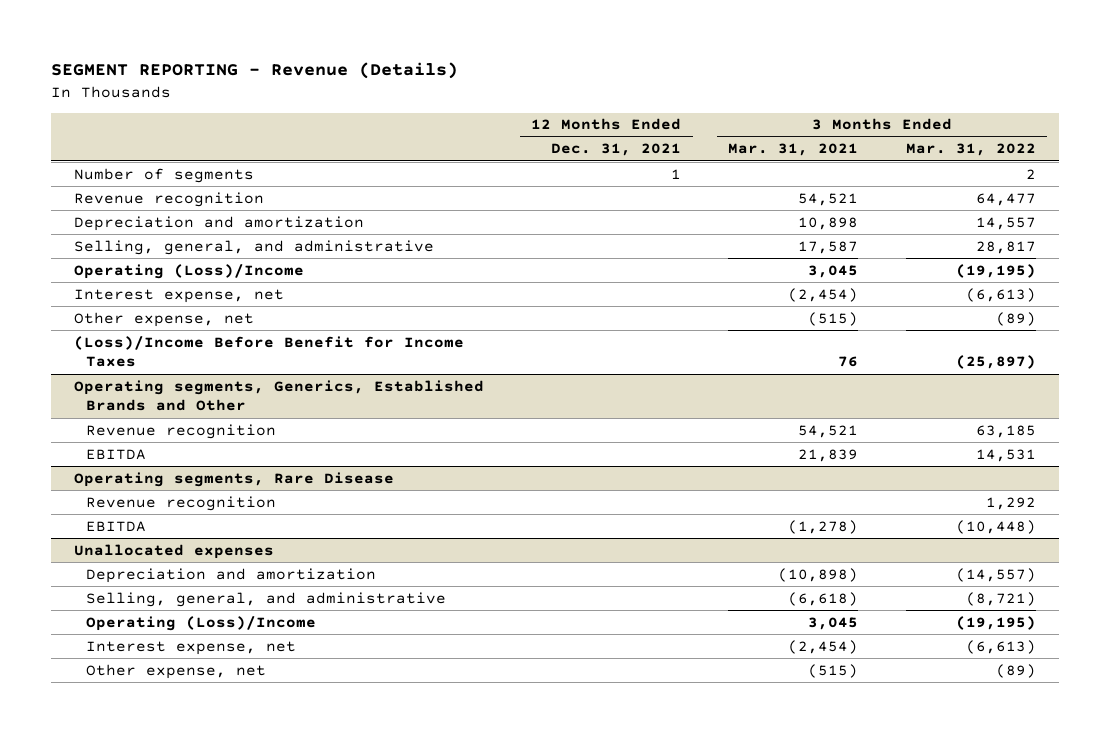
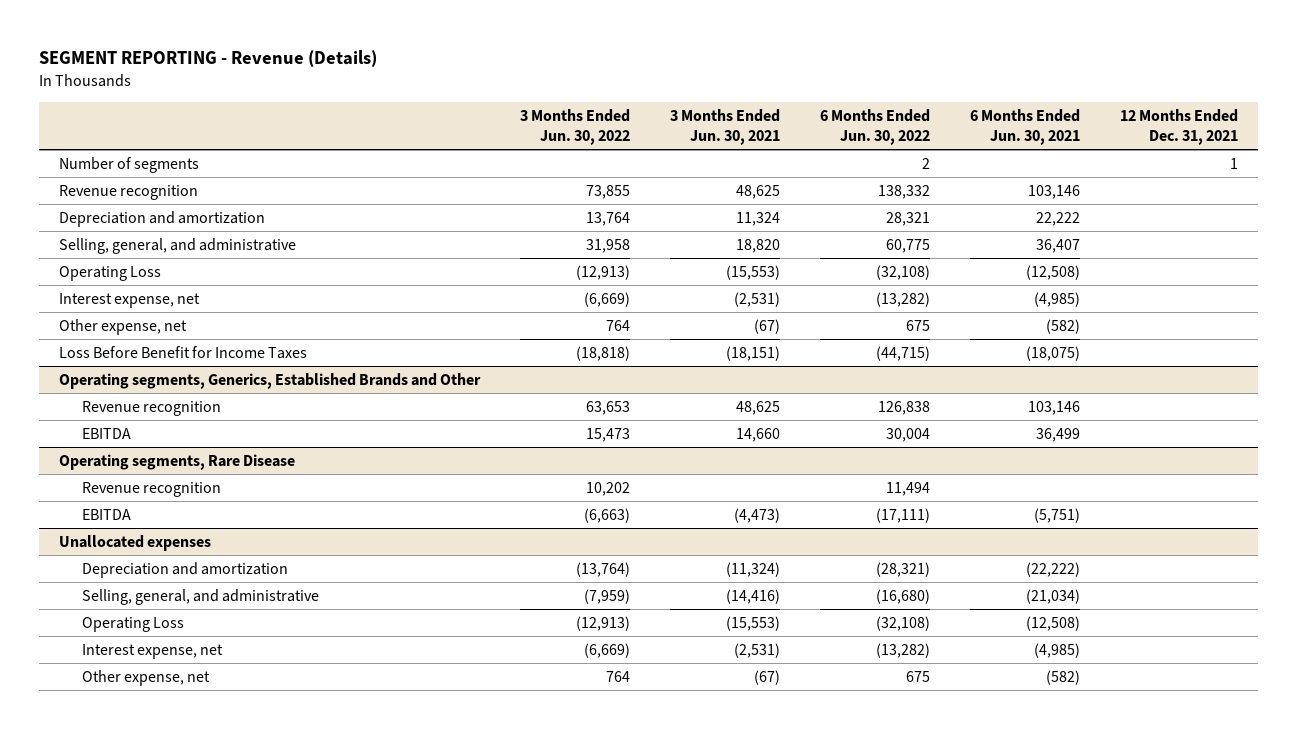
- | 12 Months Ended Dec. 31, 2021 | 3 Months Ended Mar. 31, 2021 | 3 Months Ended Mar. 31, 2022
+ | 3 Months Ended Jun. 30, 2022 | 3 Months Ended Jun. 30, 2021 | 6 Months Ended Jun. 30, 2022 | 6 Months Ended Jun. 30, 2021 | 12 Months Ended Dec. 31, 2021
- Operating (Loss)/Income | | 3,045 | (19,195)
+ Operating Loss | (12,913) | (15,553) | (32,108) | (12,508) |
- (Loss)/Income Before Benefit for Income Taxes | | 76 | (25,897)
+ Loss Before Benefit for Income Taxes | (18,818) | (18,151) | (44,715) | (18,075) |
@ Unallocated expenses
- Operating (Loss)/Income | | 3,045 | (19,195)
+ Operating Loss | (12,913) | (15,553) | (32,108) | (12,508) |

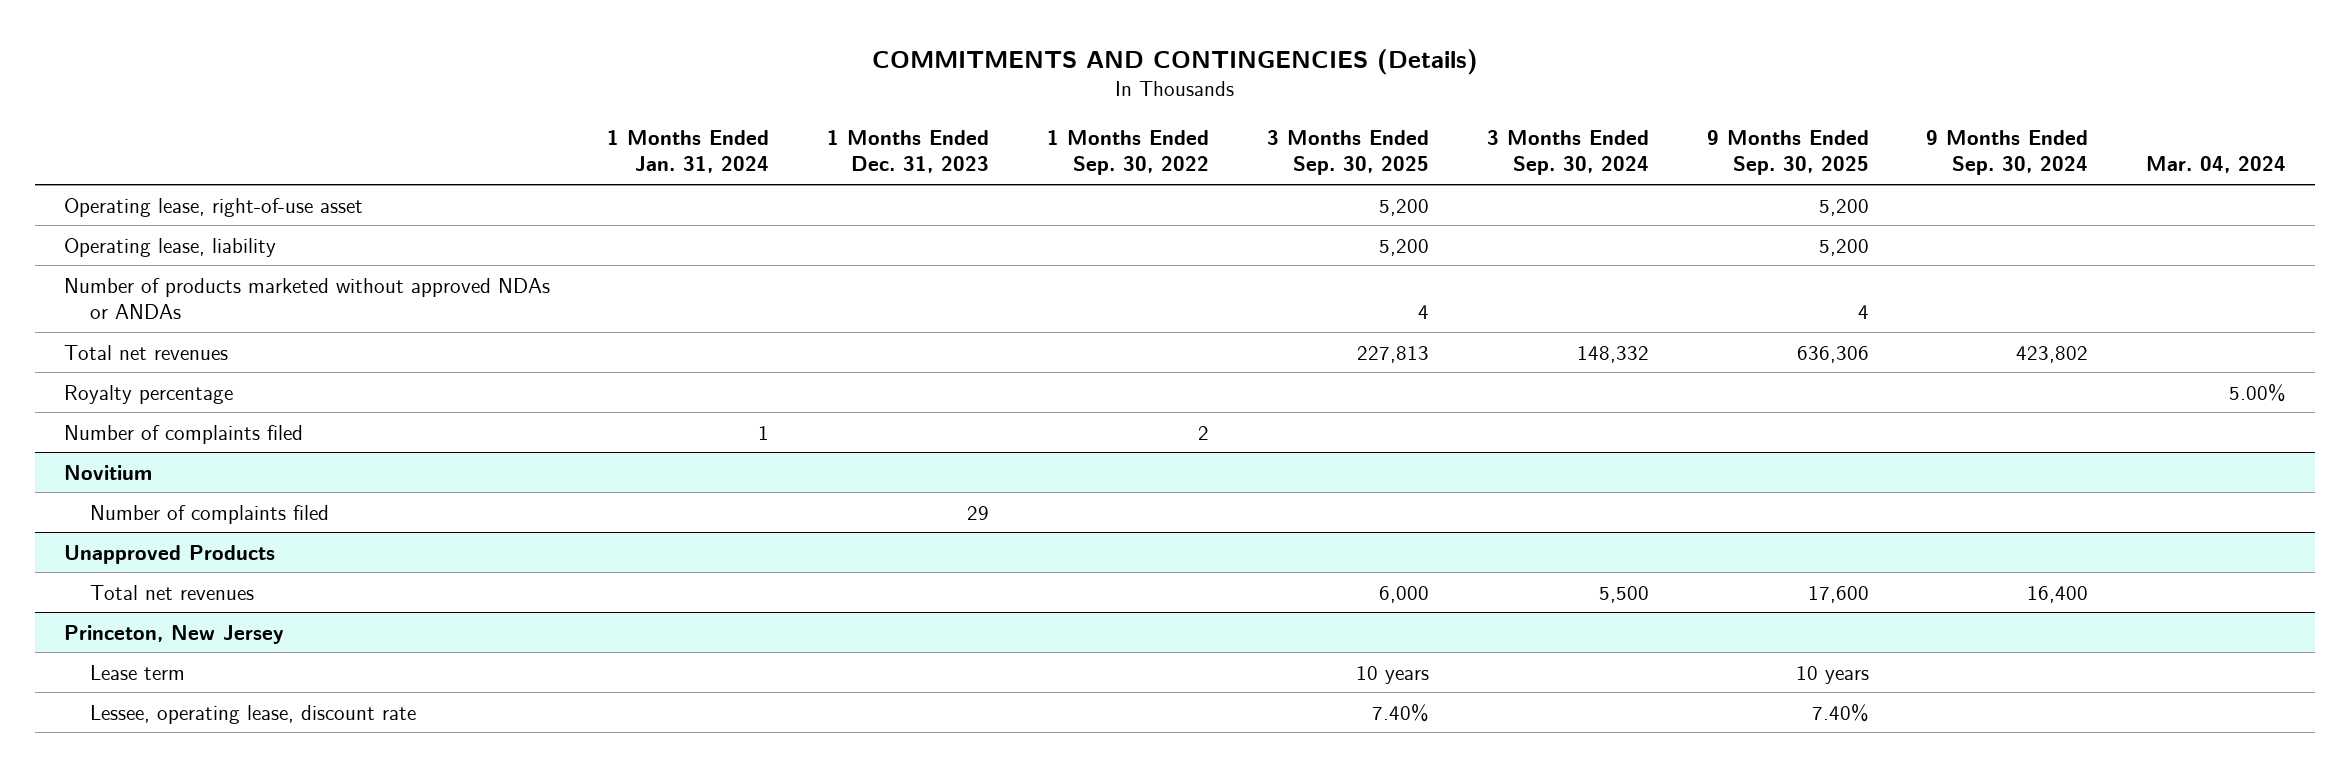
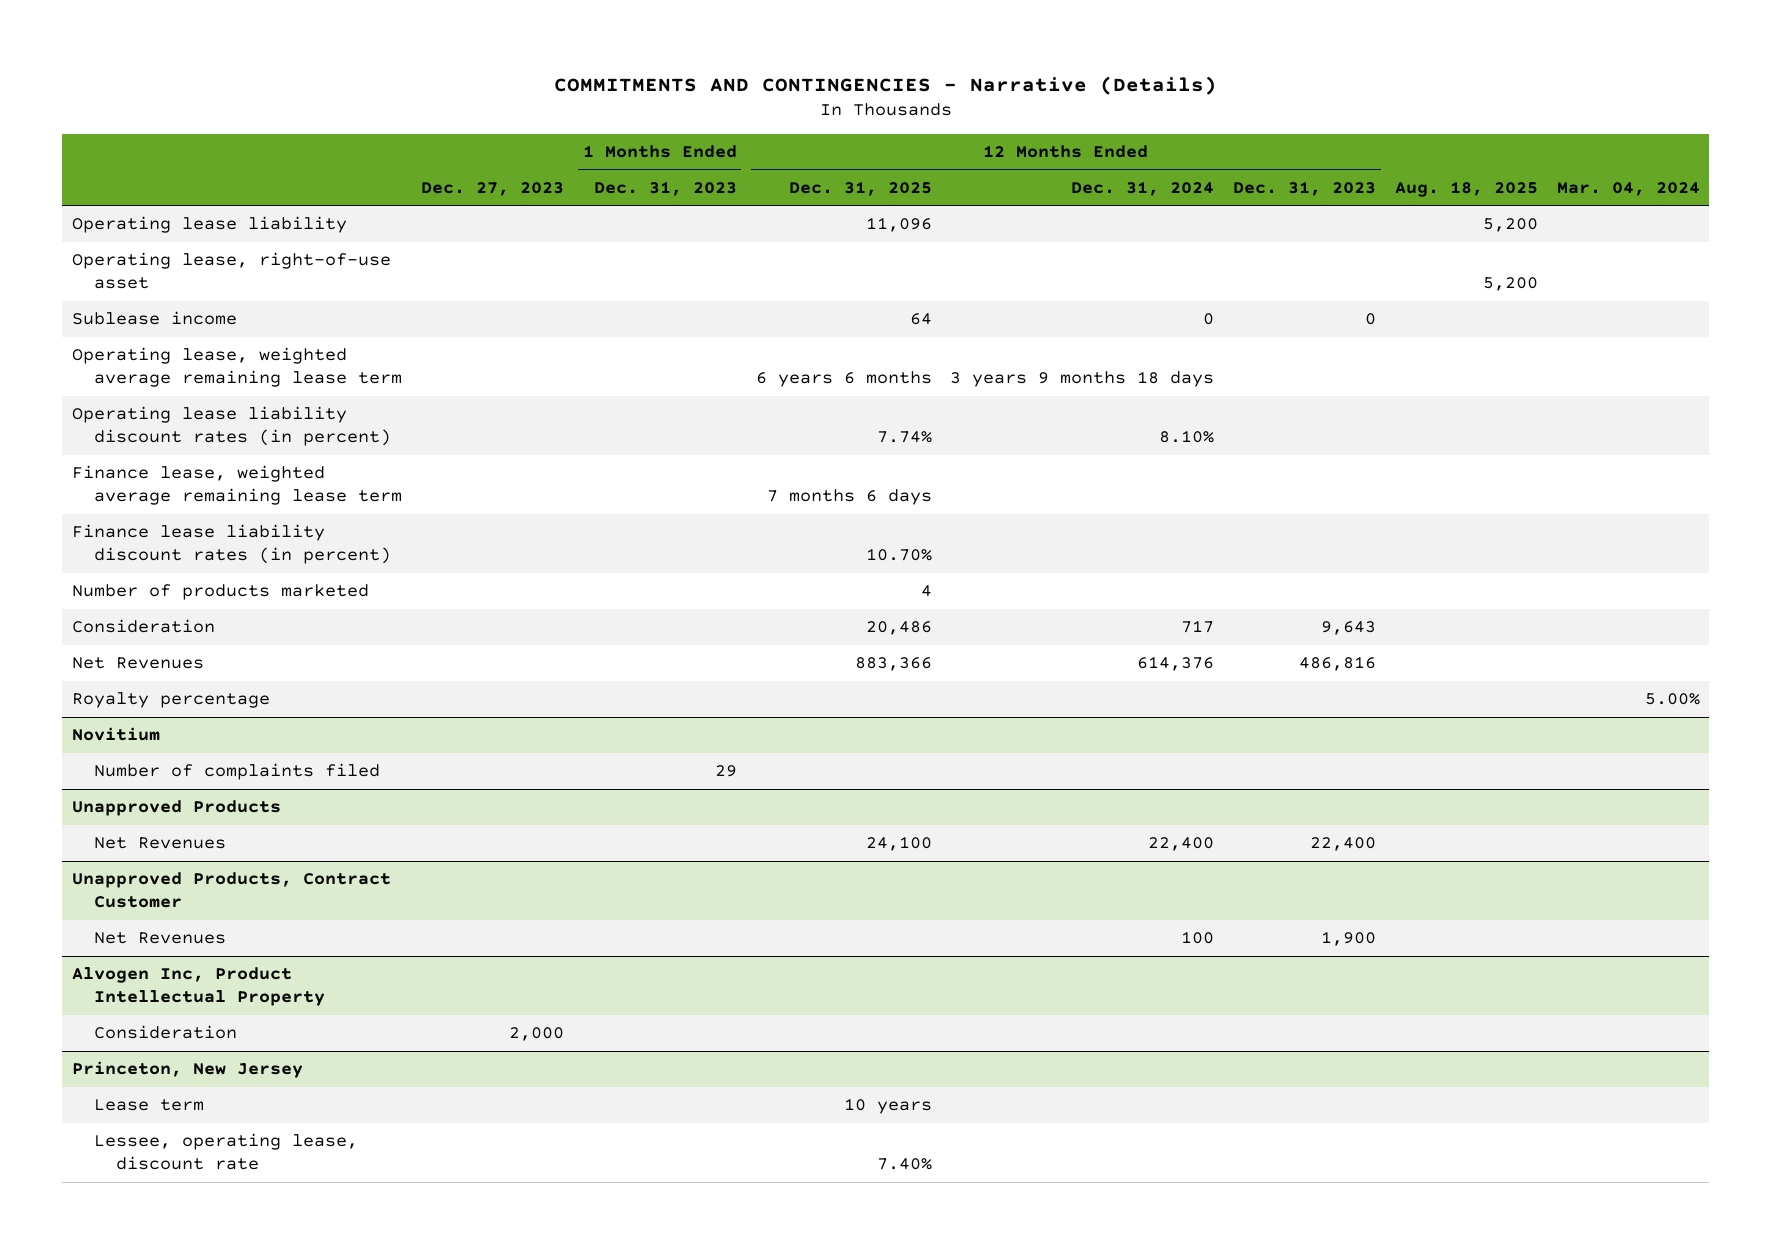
- COMMITMENTS AND CONTINGENCIES (Details)
+ COMMITMENTS AND CONTINGENCIES - Narrative (Details)
- | 1 Months Ended Jan. 31, 2024 | 1 Months Ended Dec. 31, 2023 | 1 Months Ended Sep. 30, 2022 | 3 Months Ended Sep. 30, 2025 | 3 Months Ended Sep. 30, 2024 | 9 Months Ended Sep. 30, 2025 | 9 Months Ended Sep. 30, 2024 | Mar. 04, 2024
+ | Dec. 27, 2023 | 1 Months Ended Dec. 31, 2023 | 12 Months Ended Dec. 31, 2025 | 12 Months Ended Dec. 31, 2024 | 12 Months Ended Dec. 31, 2023 | Aug. 18, 2025 | Mar. 04, 2024
+ Operating lease liability | | | 11,096 | | | 5,200 |
- Operating lease, liability | | | | 5,200 | | 5,200 | |
- Number of products marketed without approved NDAs or ANDAs | | | | 4 | | 4 | |
- Total net revenues | | | | 227,813 | 148,332 | 636,306 | 423,802 |
+ Sublease income | | | 64 | 0 | 0 | |
+ Operating lease, weighted average remaining lease term | | | 6 years 6 months | 3 years 9 months 18 days | | |
+ Operating lease liability discount rates (in percent) | | | 7.74% | 8.10% | | |
+ Finance lease, weighted average remaining lease term | | | 7 months 6 days | | | |
+ Finance lease liability discount rates (in percent) | | | 10.70% | | | |
+ Number of products marketed | | | 4 | | | |
+ Consideration | | | 20,486 | 717 | 9,643 | |
+ Net Revenues | | | 883,366 | 614,376 | 486,816 | |
- Number of complaints filed | 1 | | 2 | | | | |
@ Unapproved Products
- Total net revenues | | | | 6,000 | 5,500 | 17,600 | 16,400 |
+ Net Revenues | | | 24,100 | 22,400 | 22,400 | |
+ Unapproved Products, Contract Customer
+ Net Revenues | | | | 100 | 1,900 | |
+ Alvogen Inc, Product Intellectual Property
+ Consideration | 2,000 | | | | | |

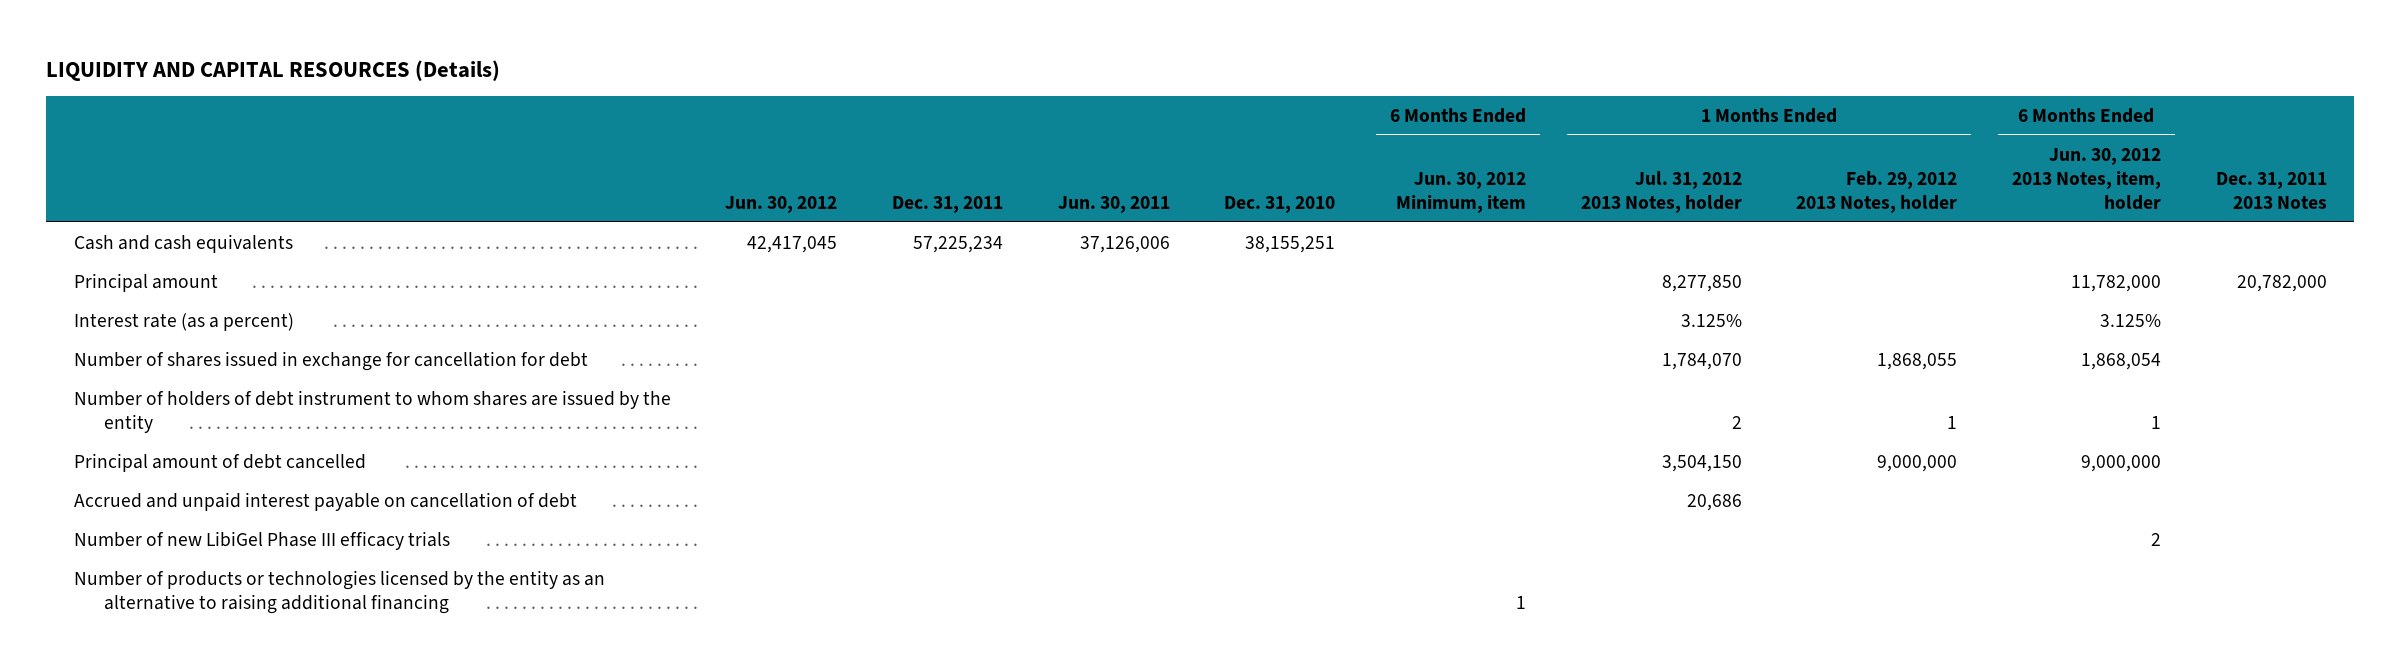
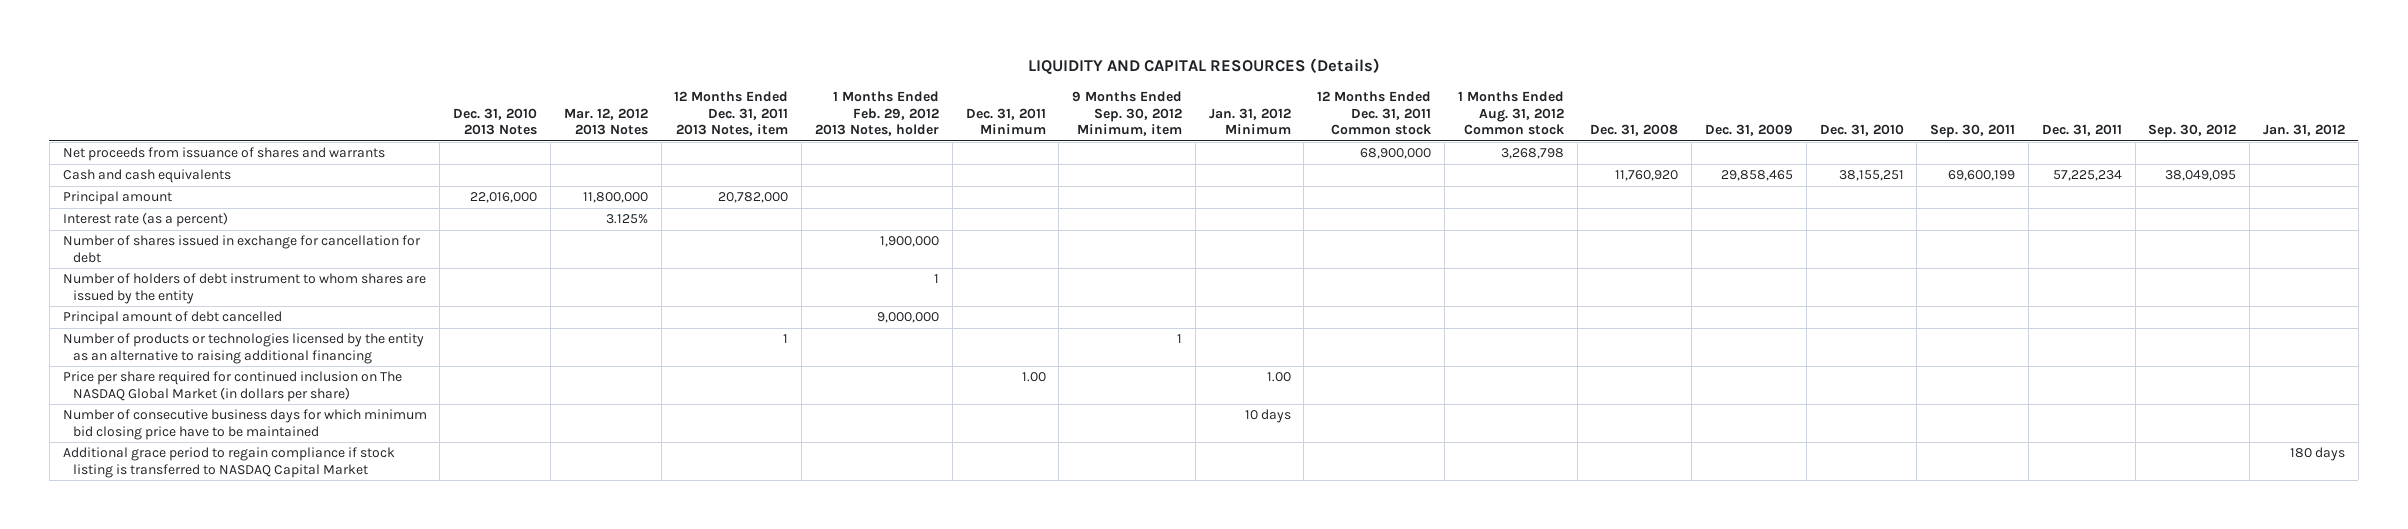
- | Jun. 30, 2012 | Dec. 31, 2011 | Jun. 30, 2011 | Dec. 31, 2010 | 6 Months Ended Jun. 30, 2012 Minimum, item | 1 Months Ended Jul. 31, 2012 2013 Notes, holder | 1 Months Ended Feb. 29, 2012 2013 Notes, holder | 6 Months Ended Jun. 30, 2012 2013 Notes, item, holder | Dec. 31, 2011 2013 Notes
+ | Dec. 31, 2010 2013 Notes | Mar. 12, 2012 2013 Notes | 12 Months Ended Dec. 31, 2011 2013 Notes, item | 1 Months Ended Feb. 29, 2012 2013 Notes, holder | Dec. 31, 2011 Minimum | 9 Months Ended Sep. 30, 2012 Minimum, item | Jan. 31, 2012 Minimum | 12 Months Ended Dec. 31, 2011 Common stock | 1 Months Ended Aug. 31, 2012 Common stock | Dec. 31, 2008 | Dec. 31, 2009 | Dec. 31, 2010 | Sep. 30, 2011 | Dec. 31, 2011 | Sep. 30, 2012 | Jan. 31, 2012
+ Net proceeds from issuance of shares and warrants | | | | | | | | 68,900,000 | 3,268,798 | | | | | | |
- Number of shares issued in exchange for cancellation for debt | | | | | | 1,784,070 | 1,868,055 | 1,868,054 |
+ Number of shares issued in exchange for cancellation for debt | | | | 1,900,000 | | | | | | | | | | | |
- Accrued and unpaid interest payable on cancellation of debt | | | | | | 20,686 | | |
- Number of new LibiGel Phase III efficacy trials | | | | | | | | 2 |
+ Price per share required for continued inclusion on The NASDAQ Global Market (in dollars per share) | | | | | 1.00 | | 1.00 | | | | | | | | |
+ Number of consecutive business days for which minimum bid closing price have to be maintained | | | | | | | 10 days | | | | | | | | |
+ Additional grace period to regain compliance if stock listing is transferred to NASDAQ Capital Market | | | | | | | | | | | | | | | | 180 days

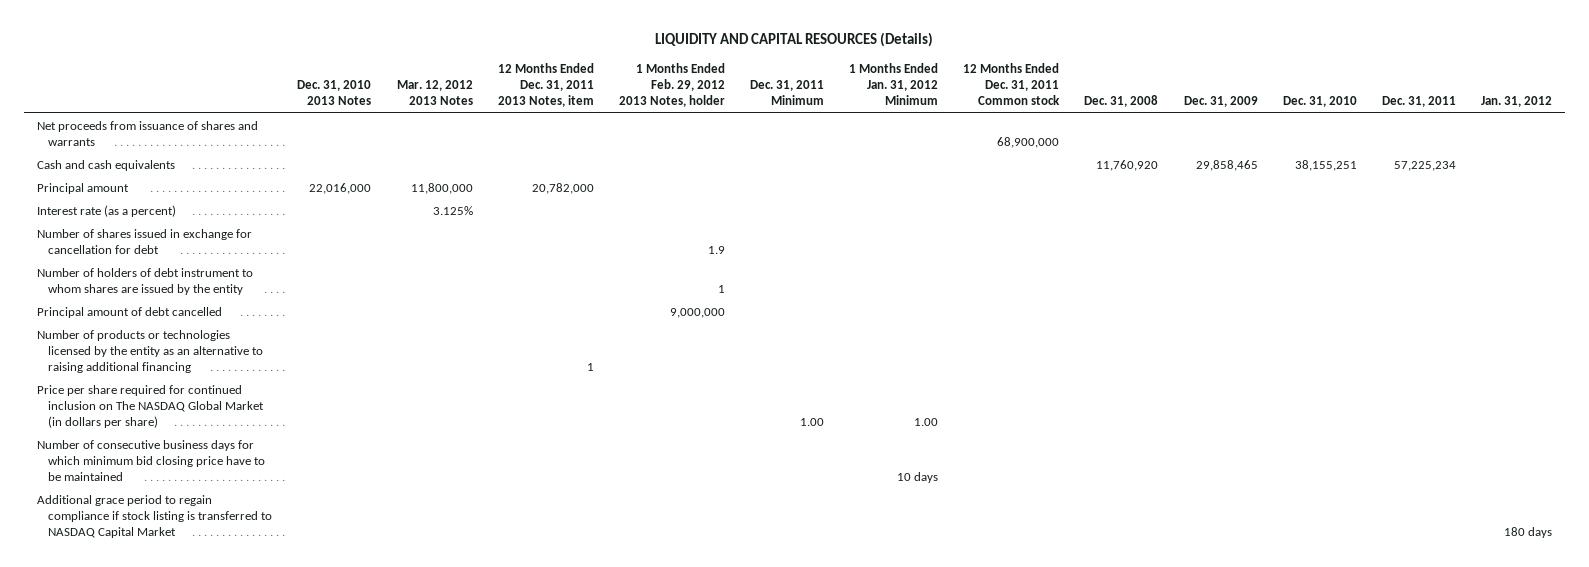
- | Dec. 31, 2010 2013 Notes | Mar. 12, 2012 2013 Notes | 12 Months Ended Dec. 31, 2011 2013 Notes, item | 1 Months Ended Feb. 29, 2012 2013 Notes, holder | Dec. 31, 2011 Minimum | 9 Months Ended Sep. 30, 2012 Minimum, item | Jan. 31, 2012 Minimum | 12 Months Ended Dec. 31, 2011 Common stock | 1 Months Ended Aug. 31, 2012 Common stock | Dec. 31, 2008 | Dec. 31, 2009 | Dec. 31, 2010 | Sep. 30, 2011 | Dec. 31, 2011 | Sep. 30, 2012 | Jan. 31, 2012
+ | Dec. 31, 2010 2013 Notes | Mar. 12, 2012 2013 Notes | 12 Months Ended Dec. 31, 2011 2013 Notes, item | 1 Months Ended Feb. 29, 2012 2013 Notes, holder | Dec. 31, 2011 Minimum | 1 Months Ended Jan. 31, 2012 Minimum | 12 Months Ended Dec. 31, 2011 Common stock | Dec. 31, 2008 | Dec. 31, 2009 | Dec. 31, 2010 | Dec. 31, 2011 | Jan. 31, 2012
- Number of shares issued in exchange for cancellation for debt | | | | 1,900,000 | | | | | | | | | | | |
+ Number of shares issued in exchange for cancellation for debt | | | | 1.9 | | | | | | | |

